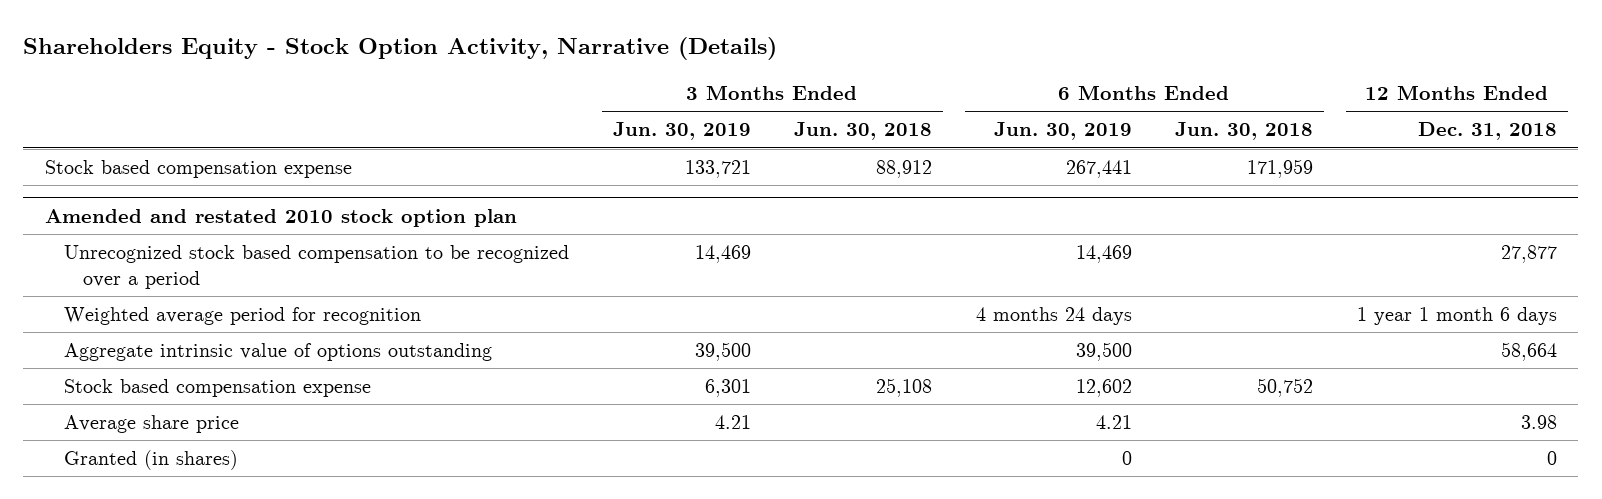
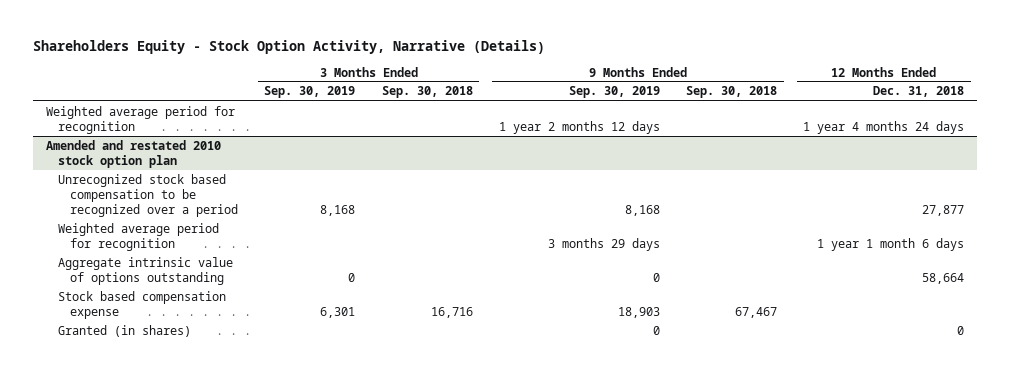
- | 3 Months Ended Jun. 30, 2019 | 3 Months Ended Jun. 30, 2018 | 6 Months Ended Jun. 30, 2019 | 6 Months Ended Jun. 30, 2018 | 12 Months Ended Dec. 31, 2018
+ | 3 Months Ended Sep. 30, 2019 | 3 Months Ended Sep. 30, 2018 | 9 Months Ended Sep. 30, 2019 | 9 Months Ended Sep. 30, 2018 | 12 Months Ended Dec. 31, 2018
- Stock based compensation expense | 133,721 | 88,912 | 267,441 | 171,959 |
+ Weighted average period for recognition | | | 1 year 2 months 12 days | | 1 year 4 months 24 days
@ Amended and restated 2010 stock option plan
- Average share price | 4.21 | | 4.21 | | 3.98

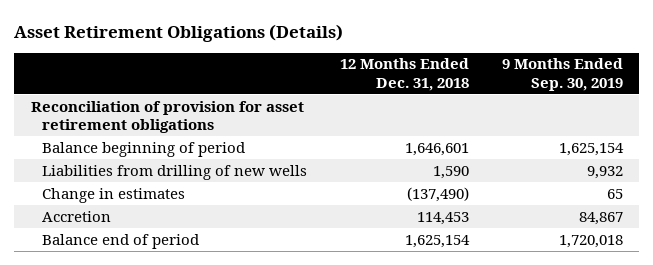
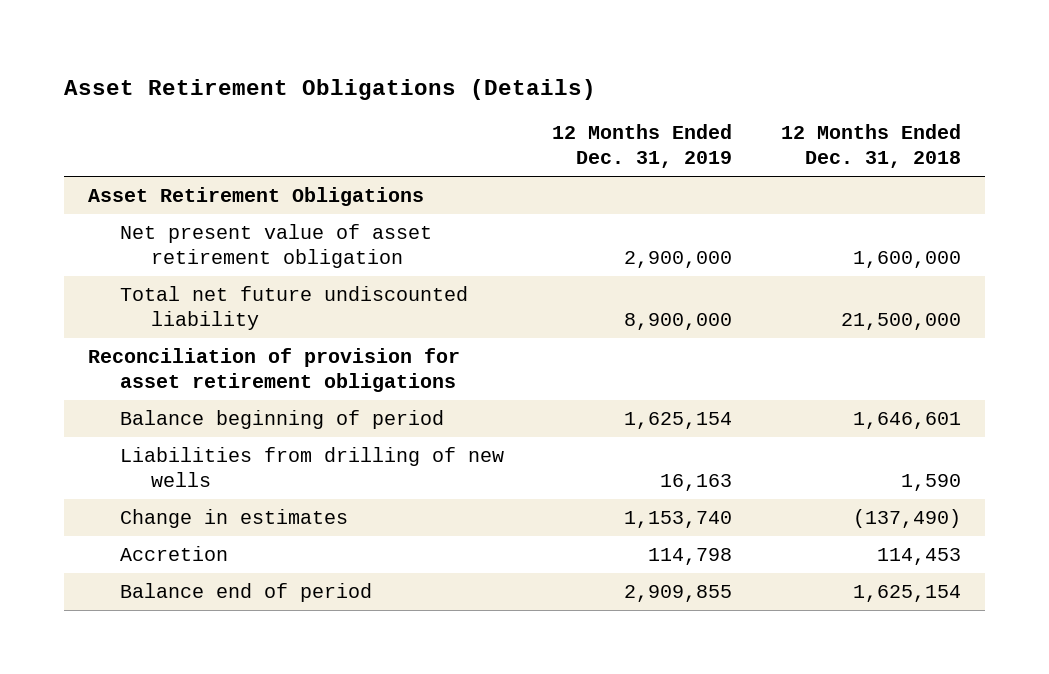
- | 12 Months Ended Dec. 31, 2018 | 9 Months Ended Sep. 30, 2019
+ | 12 Months Ended Dec. 31, 2019 | 12 Months Ended Dec. 31, 2018
+ Asset Retirement Obligations
+ Net present value of asset retirement obligation | 2,900,000 | 1,600,000
+ Total net future undiscounted liability | 8,900,000 | 21,500,000

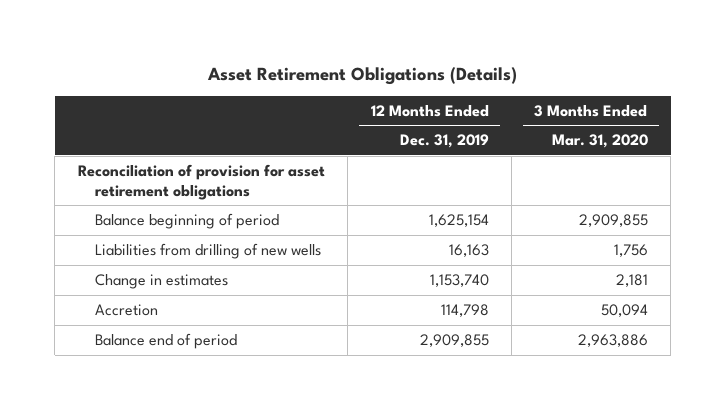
- | 12 Months Ended Dec. 31, 2019 | 12 Months Ended Dec. 31, 2018
+ | 12 Months Ended Dec. 31, 2019 | 3 Months Ended Mar. 31, 2020
- Asset Retirement Obligations
- Net present value of asset retirement obligation | 2,900,000 | 1,600,000
- Total net future undiscounted liability | 8,900,000 | 21,500,000

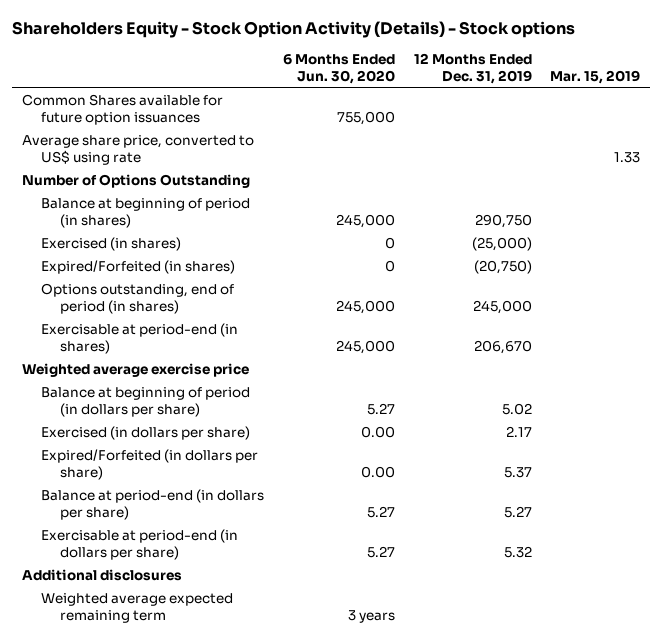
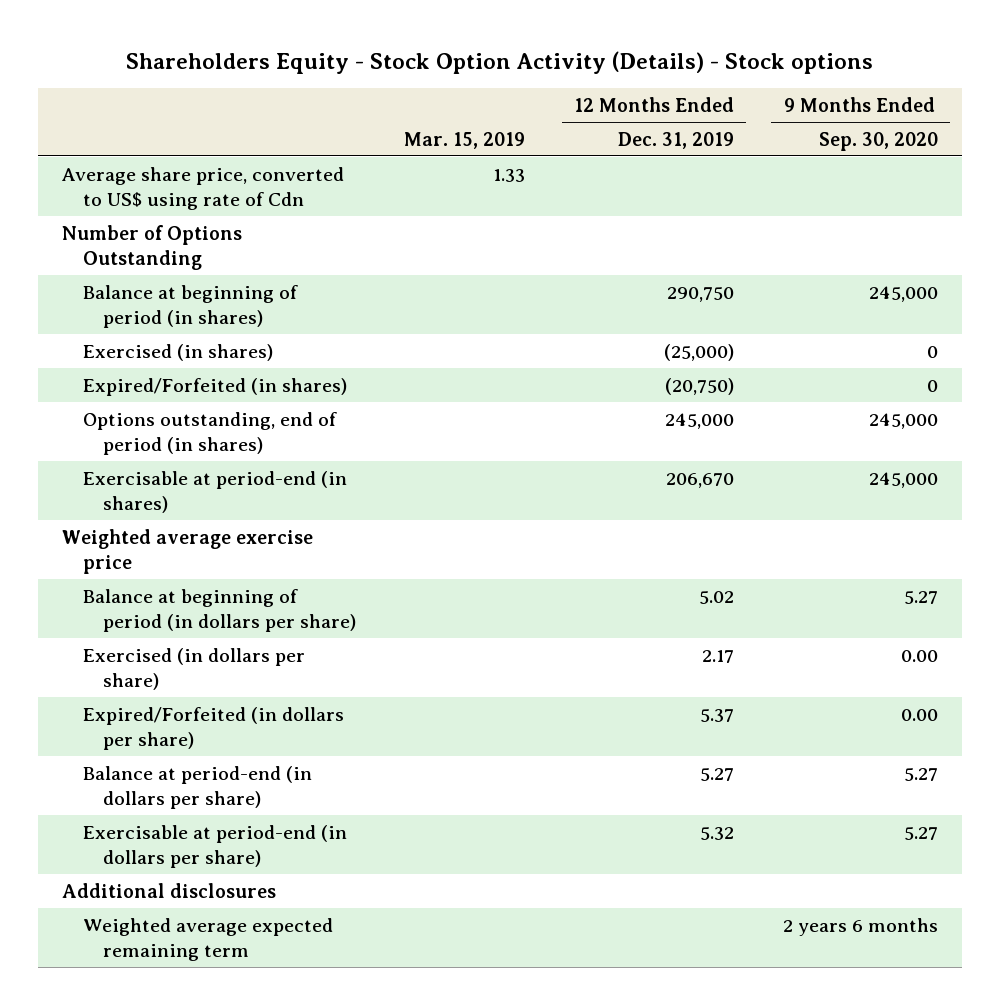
- | 6 Months Ended Jun. 30, 2020 | 12 Months Ended Dec. 31, 2019 | Mar. 15, 2019
+ | Mar. 15, 2019 | 12 Months Ended Dec. 31, 2019 | 9 Months Ended Sep. 30, 2020
- Common Shares available for future option issuances | 755,000 | |
- Average share price, converted to US$ using rate | | | 1.33
+ Average share price, converted to US$ using rate of Cdn | 1.33 | |

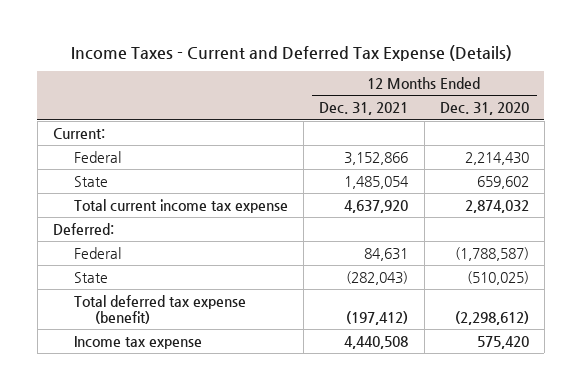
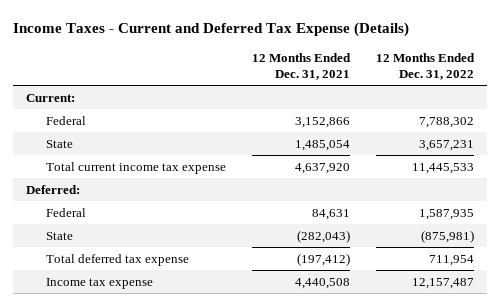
- | 12 Months Ended Dec. 31, 2021 | 12 Months Ended Dec. 31, 2020
+ | 12 Months Ended Dec. 31, 2021 | 12 Months Ended Dec. 31, 2022
- Total deferred tax expense (benefit) | (197,412) | (2,298,612)
+ Total deferred tax expense | (197,412) | 711,954

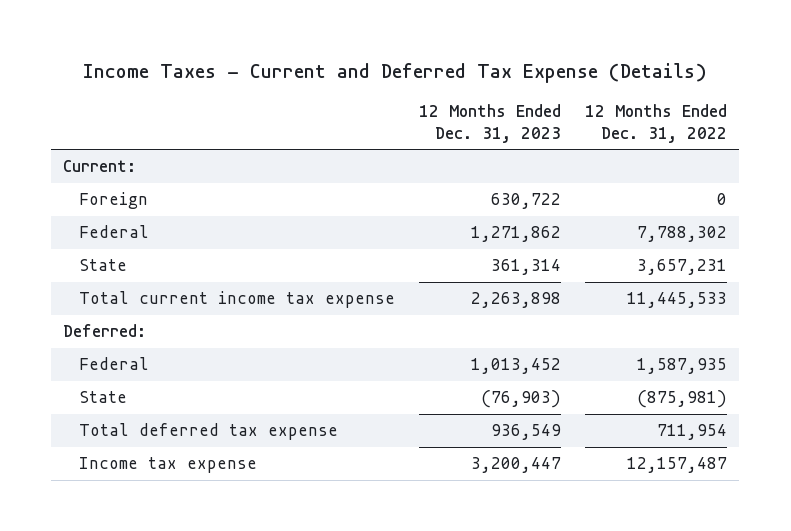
- | 12 Months Ended Dec. 31, 2021 | 12 Months Ended Dec. 31, 2022
+ | 12 Months Ended Dec. 31, 2023 | 12 Months Ended Dec. 31, 2022
+ Foreign | 630,722 | 0

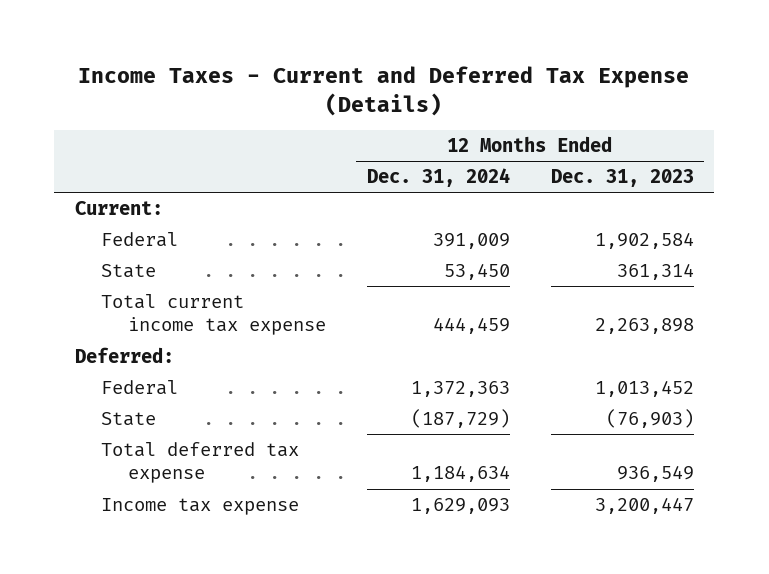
- | 12 Months Ended Dec. 31, 2023 | 12 Months Ended Dec. 31, 2022
+ | 12 Months Ended Dec. 31, 2024 | 12 Months Ended Dec. 31, 2023
- Foreign | 630,722 | 0
- Federal | 1,271,862 | 7,788,302
+ Federal | 391,009 | 1,902,584

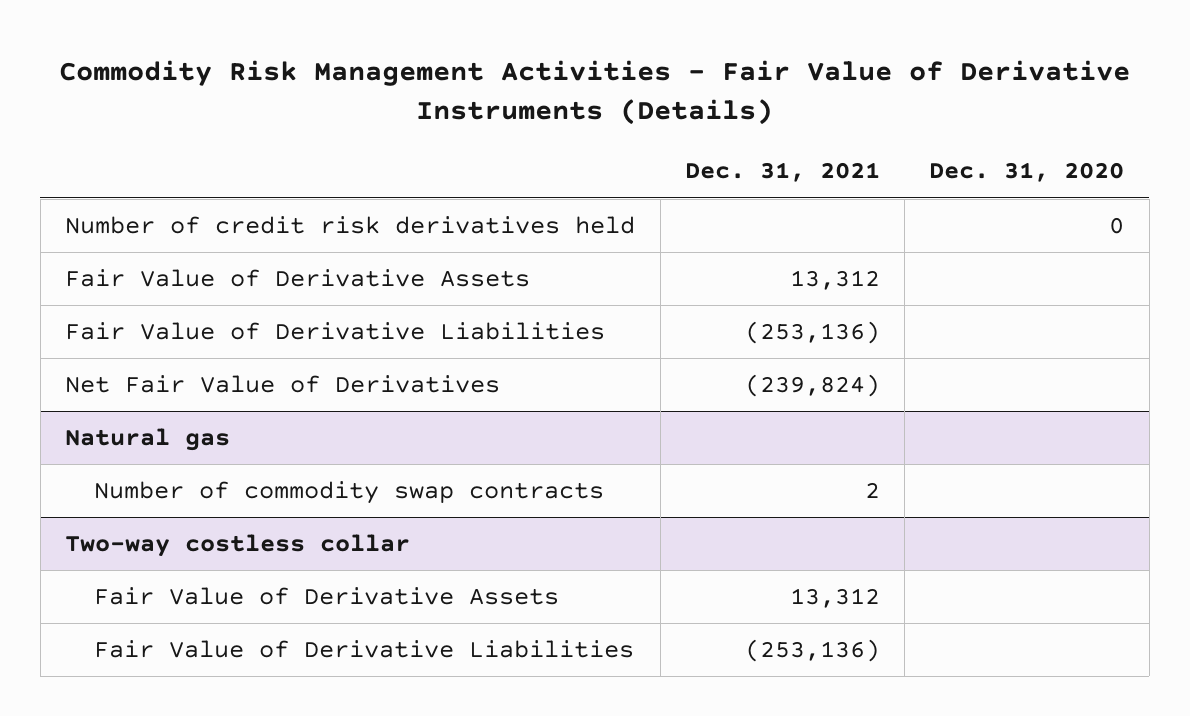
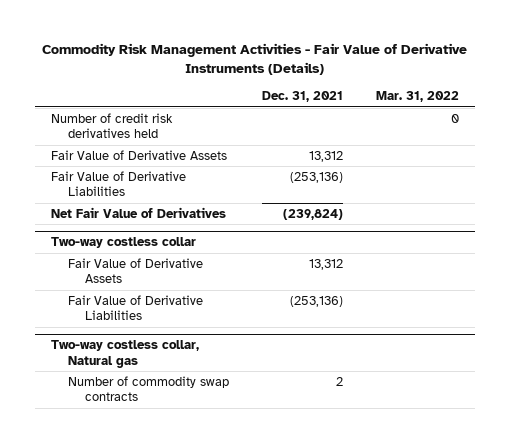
- | Dec. 31, 2021 | Dec. 31, 2020
+ | Dec. 31, 2021 | Mar. 31, 2022
- Natural gas
- Number of commodity swap contracts | 2 |
+ Two-way costless collar, Natural gas
+ Number of commodity swap contracts | 2 |

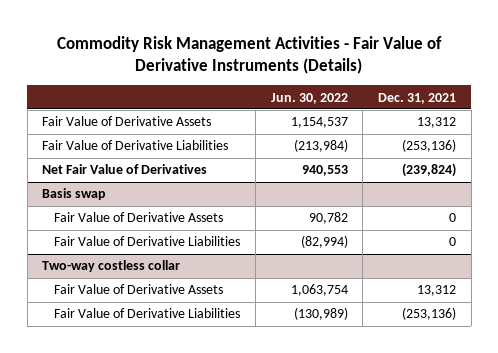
- | Dec. 31, 2021 | Mar. 31, 2022
+ | Jun. 30, 2022 | Dec. 31, 2021
- Number of credit risk derivatives held | | 0
+ Basis swap
+ Fair Value of Derivative Assets | 90,782 | 0
+ Fair Value of Derivative Liabilities | (82,994) | 0
- Two-way costless collar, Natural gas
- Number of commodity swap contracts | 2 |

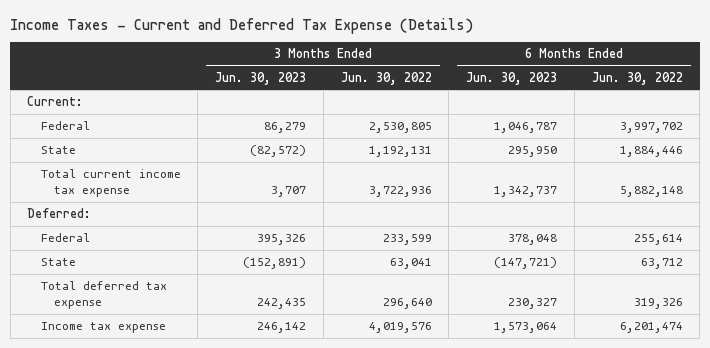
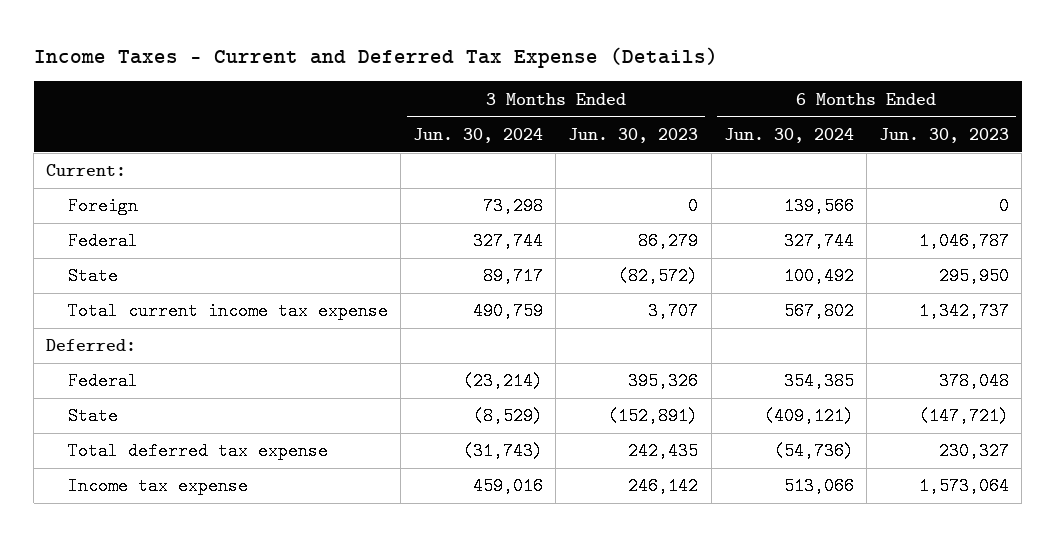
- | 3 Months Ended Jun. 30, 2023 | 3 Months Ended Jun. 30, 2022 | 6 Months Ended Jun. 30, 2023 | 6 Months Ended Jun. 30, 2022
+ | 3 Months Ended Jun. 30, 2024 | 3 Months Ended Jun. 30, 2023 | 6 Months Ended Jun. 30, 2024 | 6 Months Ended Jun. 30, 2023
+ Foreign | 73,298 | 0 | 139,566 | 0

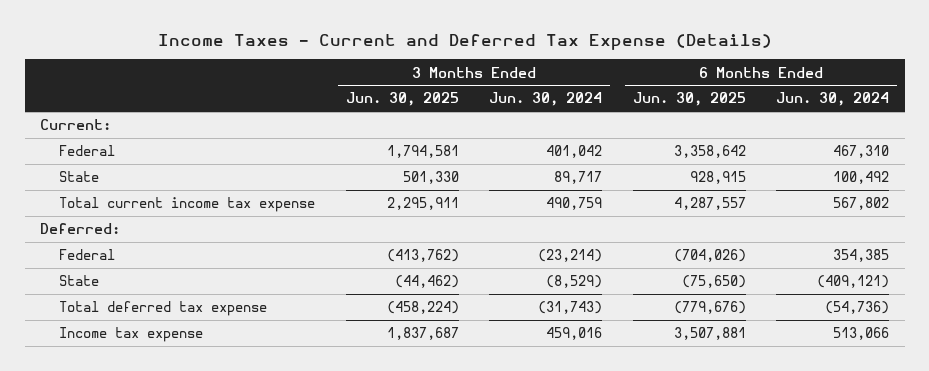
- | 3 Months Ended Jun. 30, 2024 | 3 Months Ended Jun. 30, 2023 | 6 Months Ended Jun. 30, 2024 | 6 Months Ended Jun. 30, 2023
+ | 3 Months Ended Jun. 30, 2025 | 3 Months Ended Jun. 30, 2024 | 6 Months Ended Jun. 30, 2025 | 6 Months Ended Jun. 30, 2024
- Foreign | 73,298 | 0 | 139,566 | 0
- Federal | 327,744 | 86,279 | 327,744 | 1,046,787
+ Federal | 1,794,581 | 401,042 | 3,358,642 | 467,310

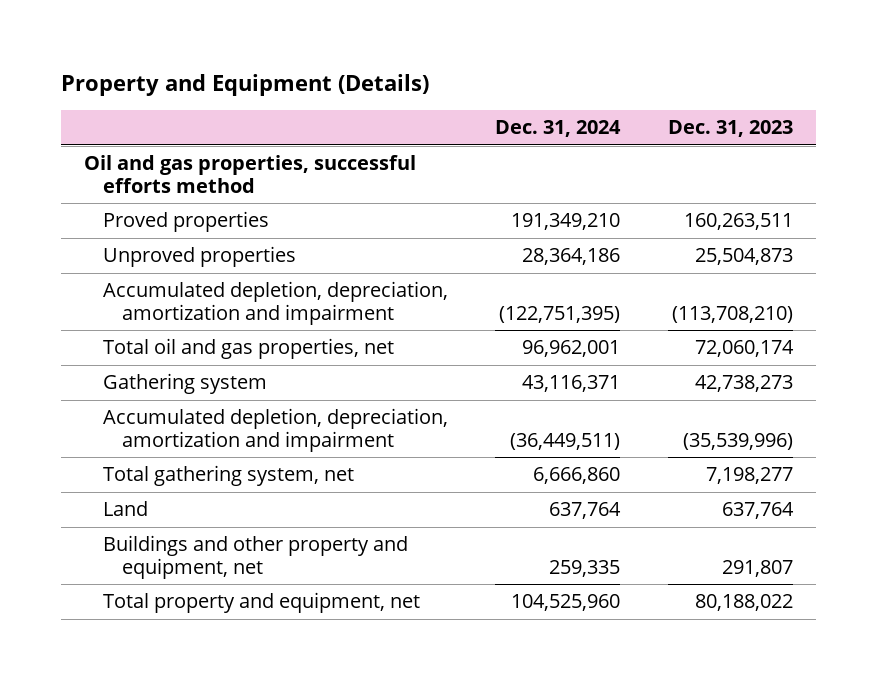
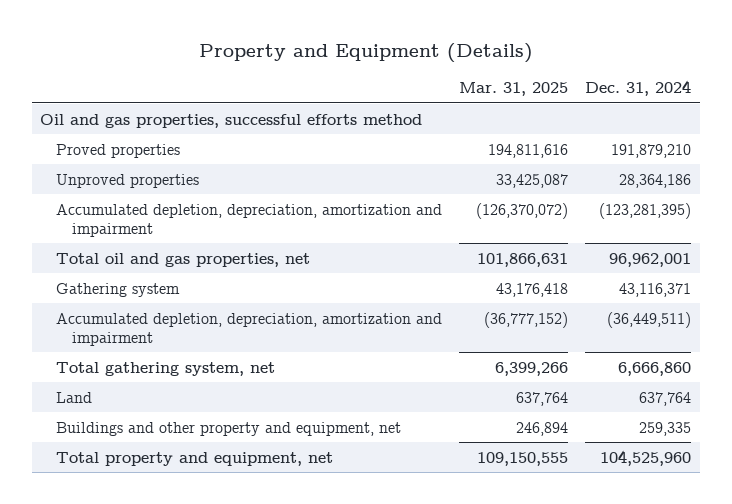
- | Dec. 31, 2024 | Dec. 31, 2023
+ | Mar. 31, 2025 | Dec. 31, 2024
- Proved properties | 191,349,210 | 160,263,511
+ Proved properties | 194,811,616 | 191,879,210
- Accumulated depletion, depreciation, amortization and impairment | (122,751,395) | (113,708,210)
+ Accumulated depletion, depreciation, amortization and impairment | (126,370,072) | (123,281,395)

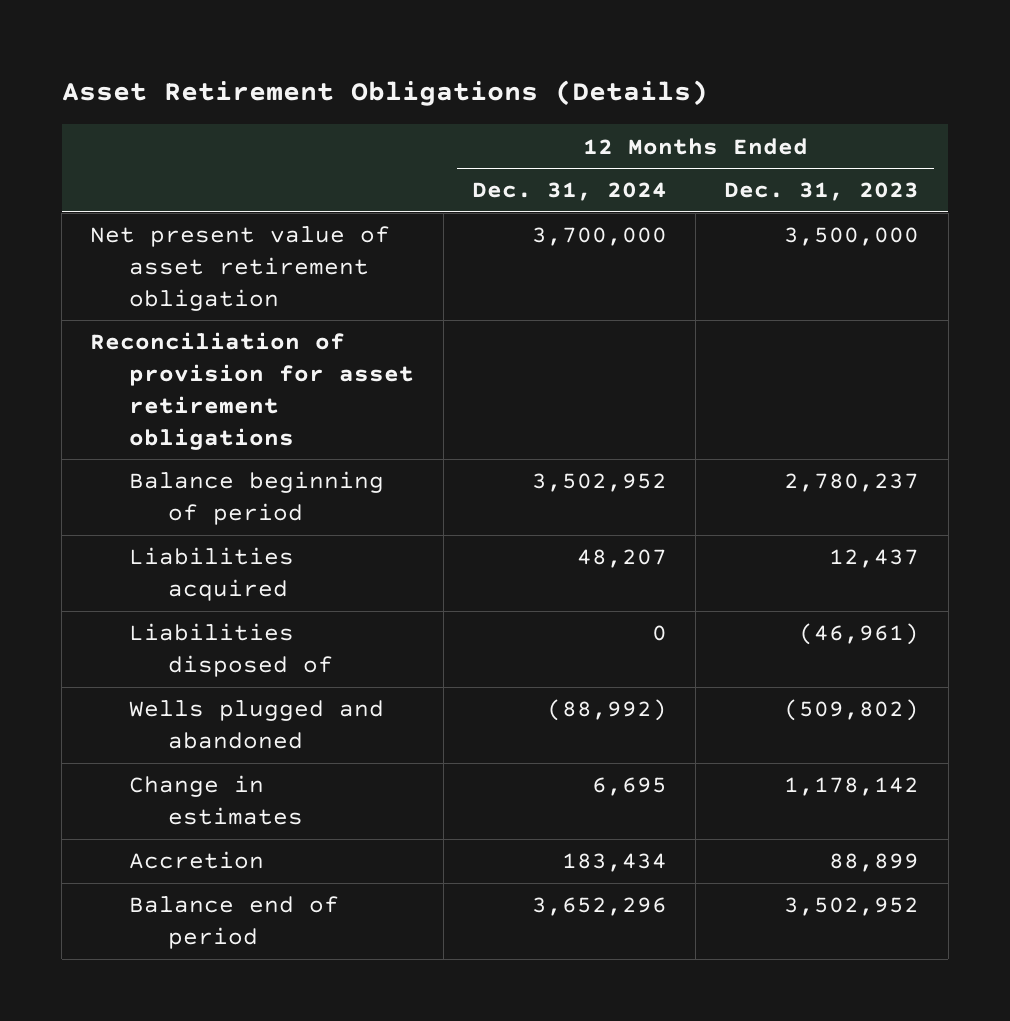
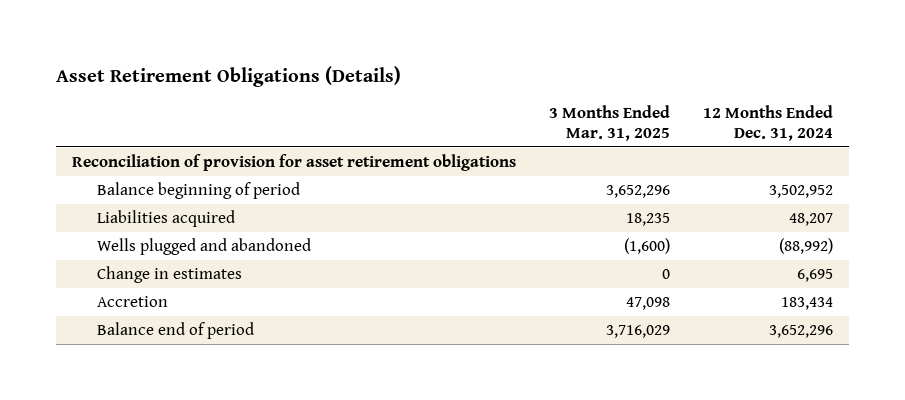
- | 12 Months Ended Dec. 31, 2024 | 12 Months Ended Dec. 31, 2023
+ | 3 Months Ended Mar. 31, 2025 | 12 Months Ended Dec. 31, 2024
- Net present value of asset retirement obligation | 3,700,000 | 3,500,000
- Liabilities disposed of | 0 | (46,961)

